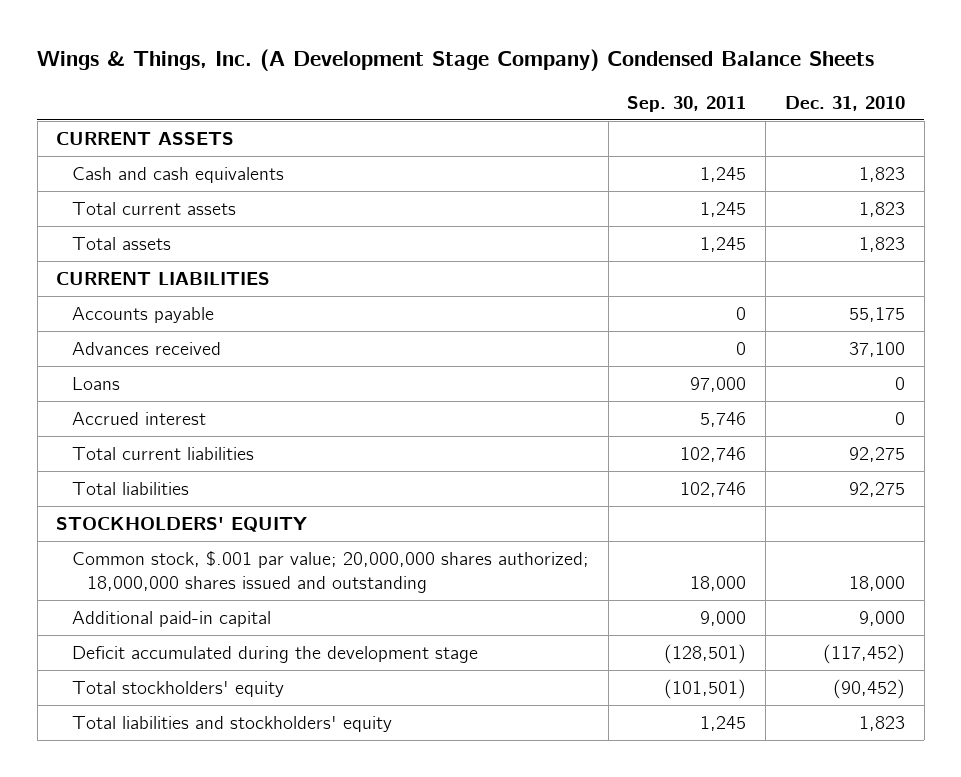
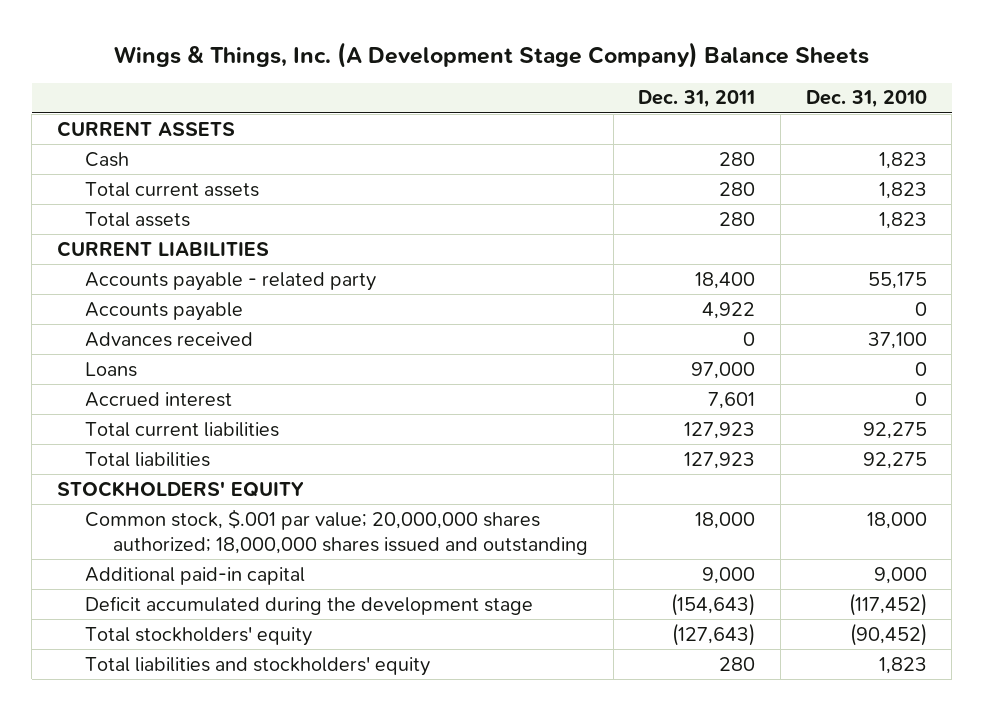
- Wings & Things, Inc. (A Development Stage Company) Condensed Balance Sheets
+ Wings & Things, Inc. (A Development Stage Company) Balance Sheets
- | Sep. 30, 2011 | Dec. 31, 2010
+ | Dec. 31, 2011 | Dec. 31, 2010
- Cash and cash equivalents | 1,245 | 1,823
+ Cash | 280 | 1,823
- Accounts payable | 0 | 55,175
+ Accounts payable - related party | 18,400 | 55,175
+ Accounts payable | 4,922 | 0

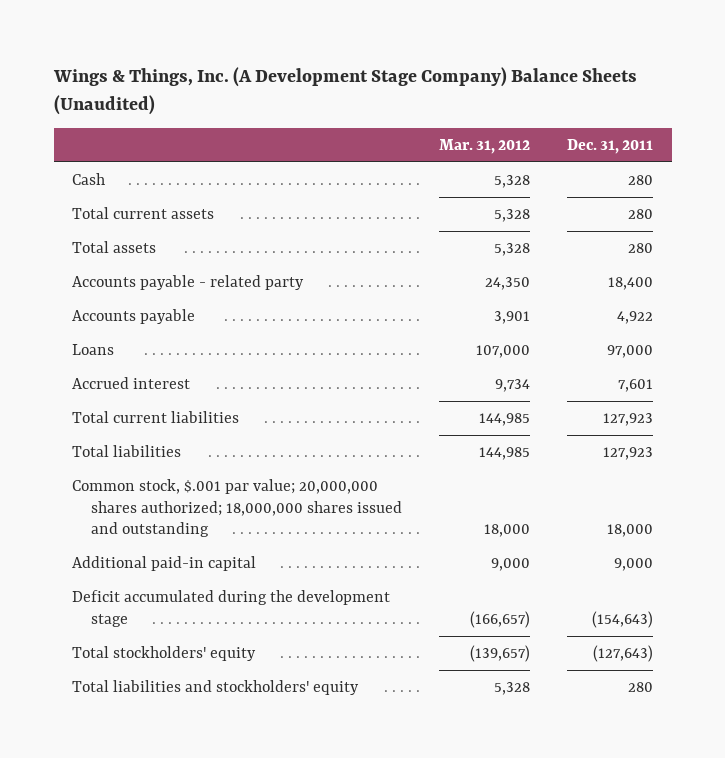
- Wings & Things, Inc. (A Development Stage Company) Balance Sheets
+ Wings & Things, Inc. (A Development Stage Company) Balance Sheets (Unaudited)
- | Dec. 31, 2011 | Dec. 31, 2010
+ | Mar. 31, 2012 | Dec. 31, 2011
- CURRENT ASSETS
- CURRENT LIABILITIES
- Advances received | 0 | 37,100
- STOCKHOLDERS' EQUITY

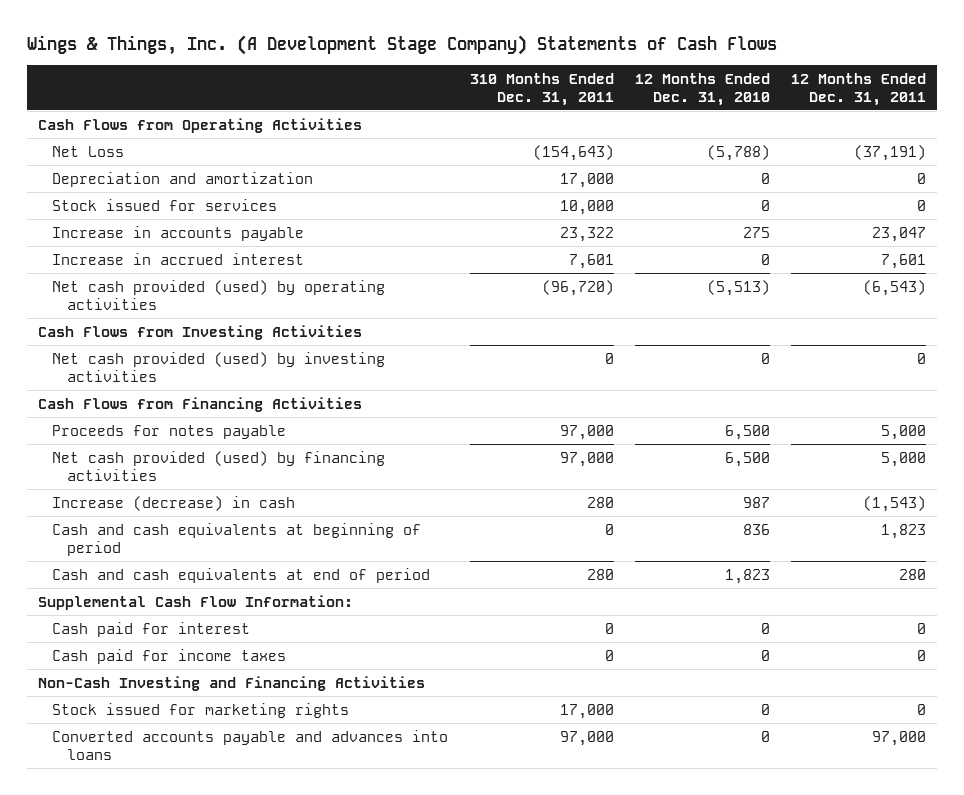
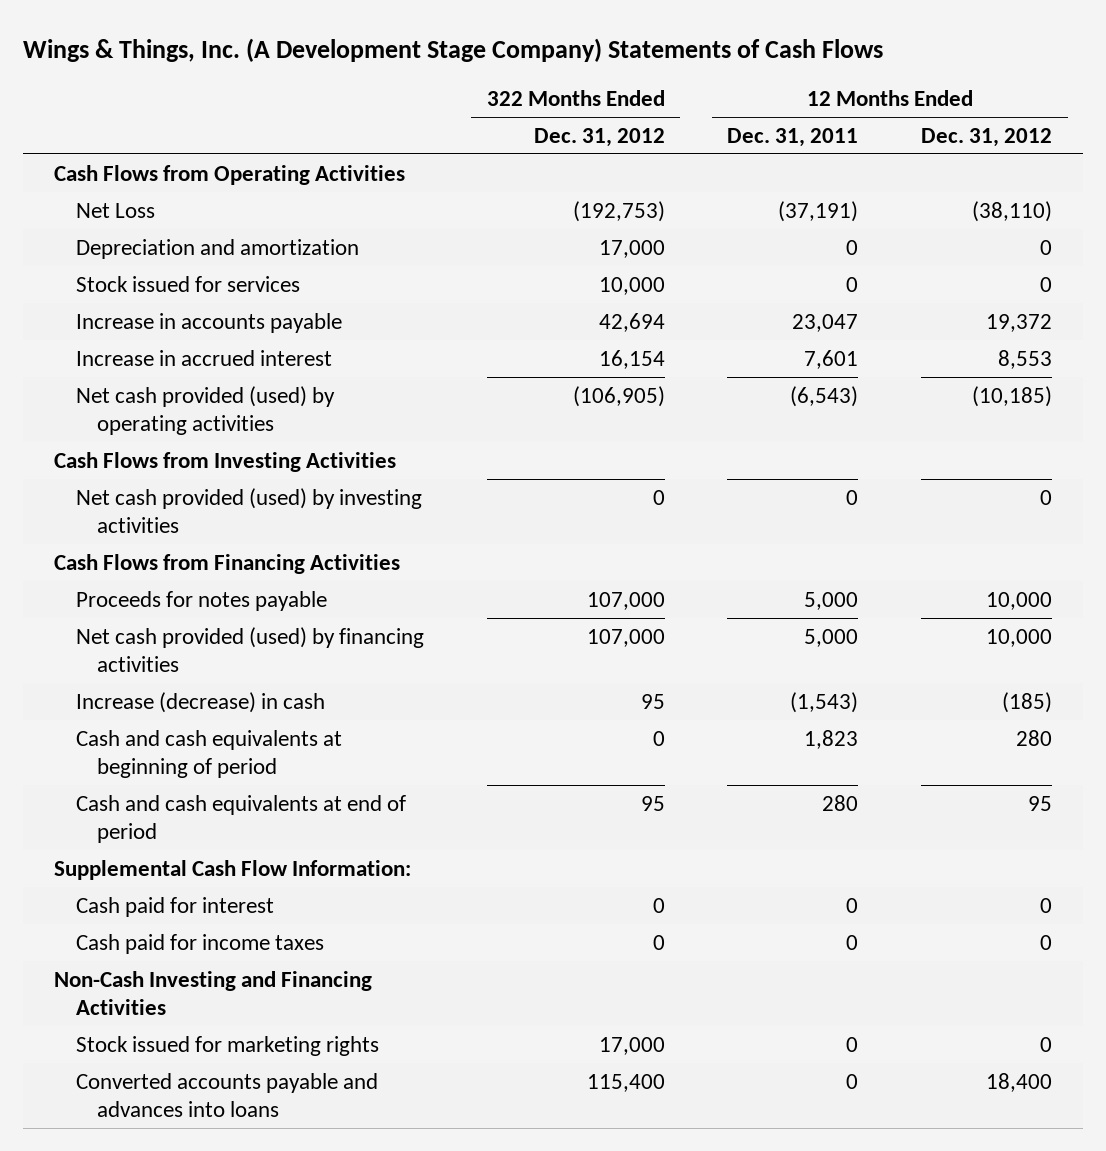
- | 310 Months Ended Dec. 31, 2011 | 12 Months Ended Dec. 31, 2010 | 12 Months Ended Dec. 31, 2011
+ | 322 Months Ended Dec. 31, 2012 | 12 Months Ended Dec. 31, 2011 | 12 Months Ended Dec. 31, 2012
- Converted accounts payable and advances into loans | 97,000 | 0 | 97,000
+ Converted accounts payable and advances into loans | 115,400 | 0 | 18,400

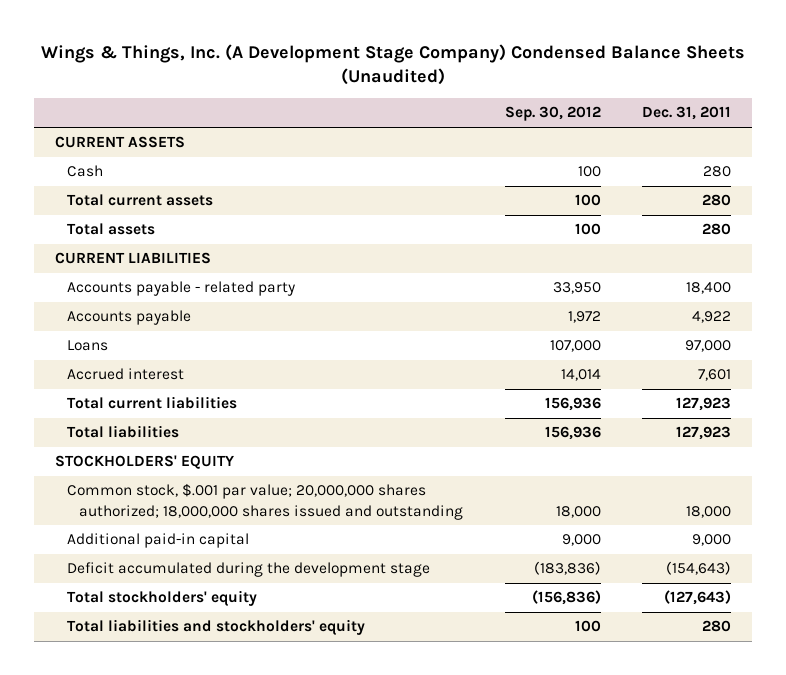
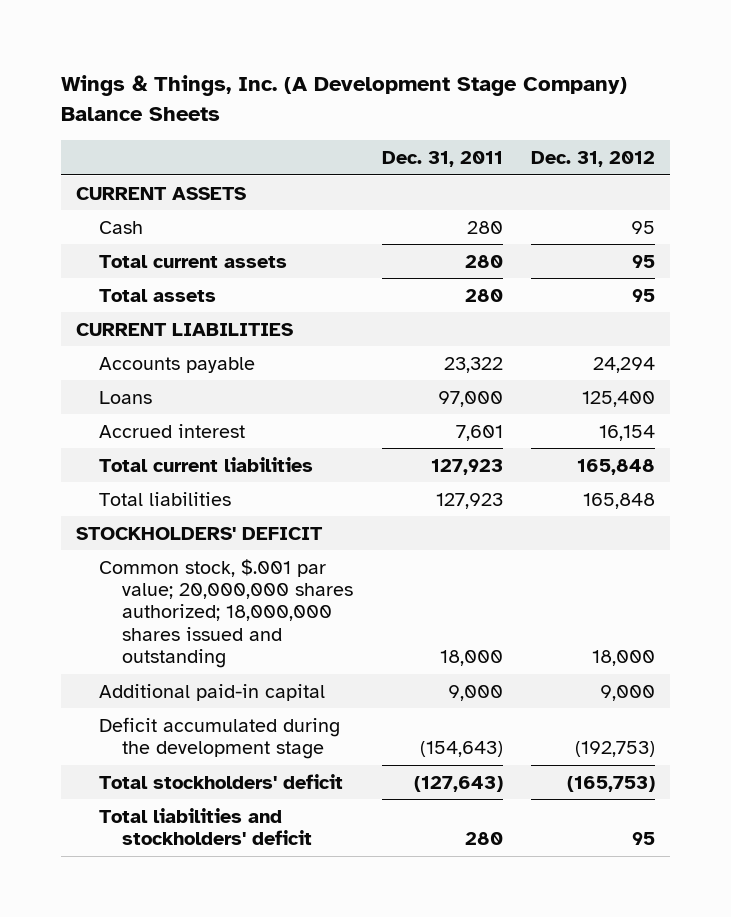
- Wings & Things, Inc. (A Development Stage Company) Condensed Balance Sheets (Unaudited)
+ Wings & Things, Inc. (A Development Stage Company) Balance Sheets
- | Sep. 30, 2012 | Dec. 31, 2011
+ | Dec. 31, 2011 | Dec. 31, 2012
- Accounts payable - related party | 33,950 | 18,400
- Accounts payable | 1,972 | 4,922
+ Accounts payable | 23,322 | 24,294
- STOCKHOLDERS' EQUITY
+ STOCKHOLDERS' DEFICIT
- Total stockholders' equity | (156,836) | (127,643)
- Total liabilities and stockholders' equity | 100 | 280
+ Total stockholders' deficit | (127,643) | (165,753)
+ Total liabilities and stockholders' deficit | 280 | 95

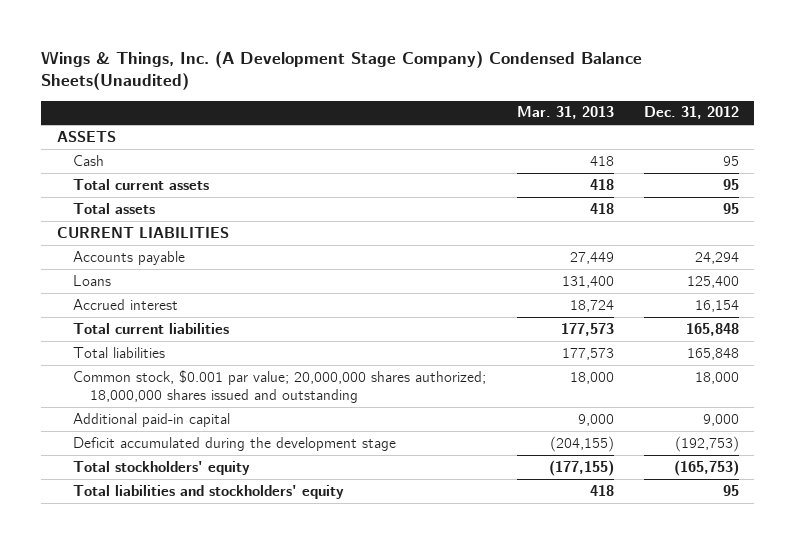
- Wings & Things, Inc. (A Development Stage Company) Balance Sheets
+ Wings & Things, Inc. (A Development Stage Company) Condensed Balance Sheets(Unaudited)
- | Dec. 31, 2011 | Dec. 31, 2012
+ | Mar. 31, 2013 | Dec. 31, 2012
- CURRENT ASSETS
+ ASSETS
- STOCKHOLDERS' DEFICIT
- Common stock, $.001 par value; 20,000,000 shares authorized; 18,000,000 shares issued and outstanding | 18,000 | 18,000
+ Common stock, $0.001 par value; 20,000,000 shares authorized; 18,000,000 shares issued and outstanding | 18,000 | 18,000
- Total stockholders' deficit | (127,643) | (165,753)
- Total liabilities and stockholders' deficit | 280 | 95
+ Total stockholders' equity | (177,155) | (165,753)
+ Total liabilities and stockholders' equity | 418 | 95

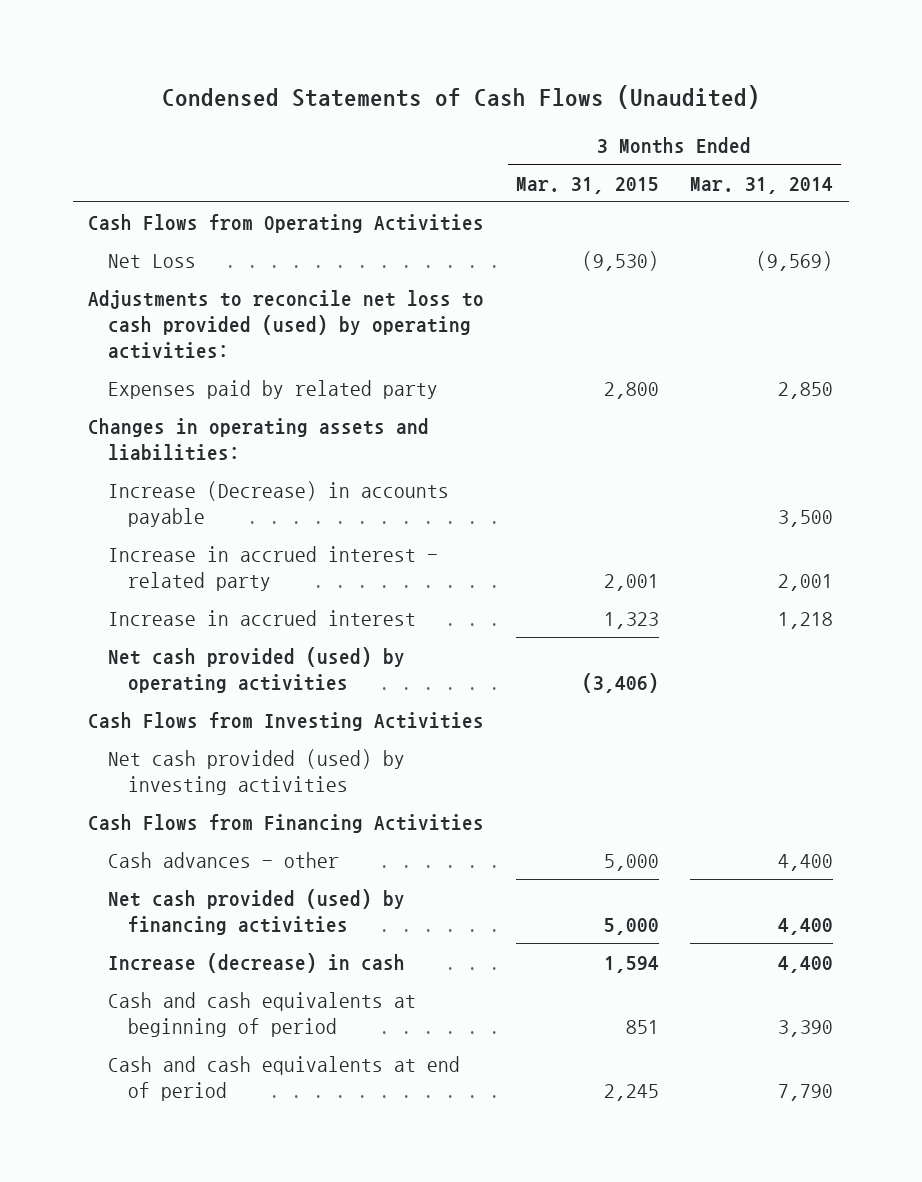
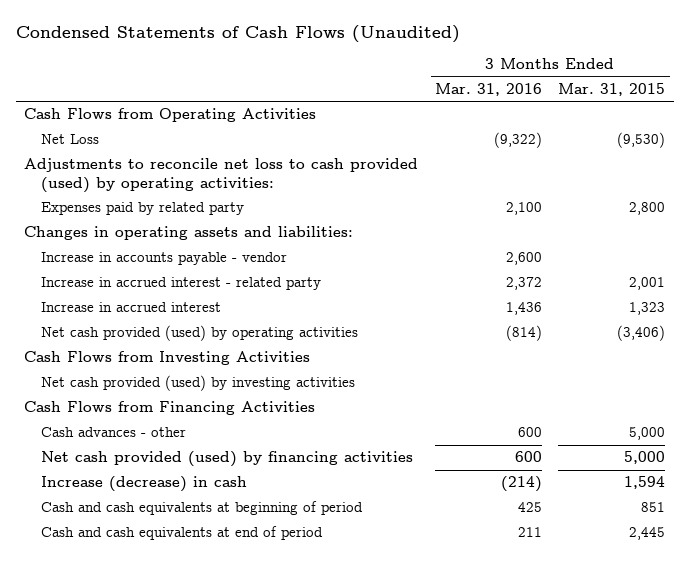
- | 3 Months Ended Mar. 31, 2015 | 3 Months Ended Mar. 31, 2014
+ | 3 Months Ended Mar. 31, 2016 | 3 Months Ended Mar. 31, 2015
- Increase (Decrease) in accounts payable | | 3,500
+ Increase in accounts payable - vendor | 2,600 |
- Cash and cash equivalents at end of period | 2,245 | 7,790
+ Cash and cash equivalents at end of period | 211 | 2,445

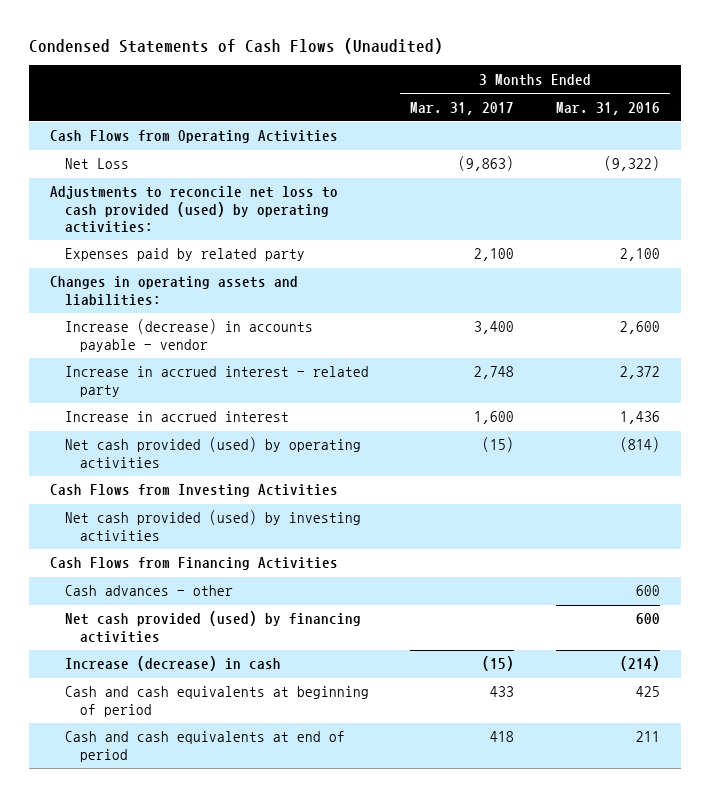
- | 3 Months Ended Mar. 31, 2016 | 3 Months Ended Mar. 31, 2015
+ | 3 Months Ended Mar. 31, 2017 | 3 Months Ended Mar. 31, 2016
- Increase in accounts payable - vendor | 2,600 |
+ Increase (decrease) in accounts payable - vendor | 3,400 | 2,600

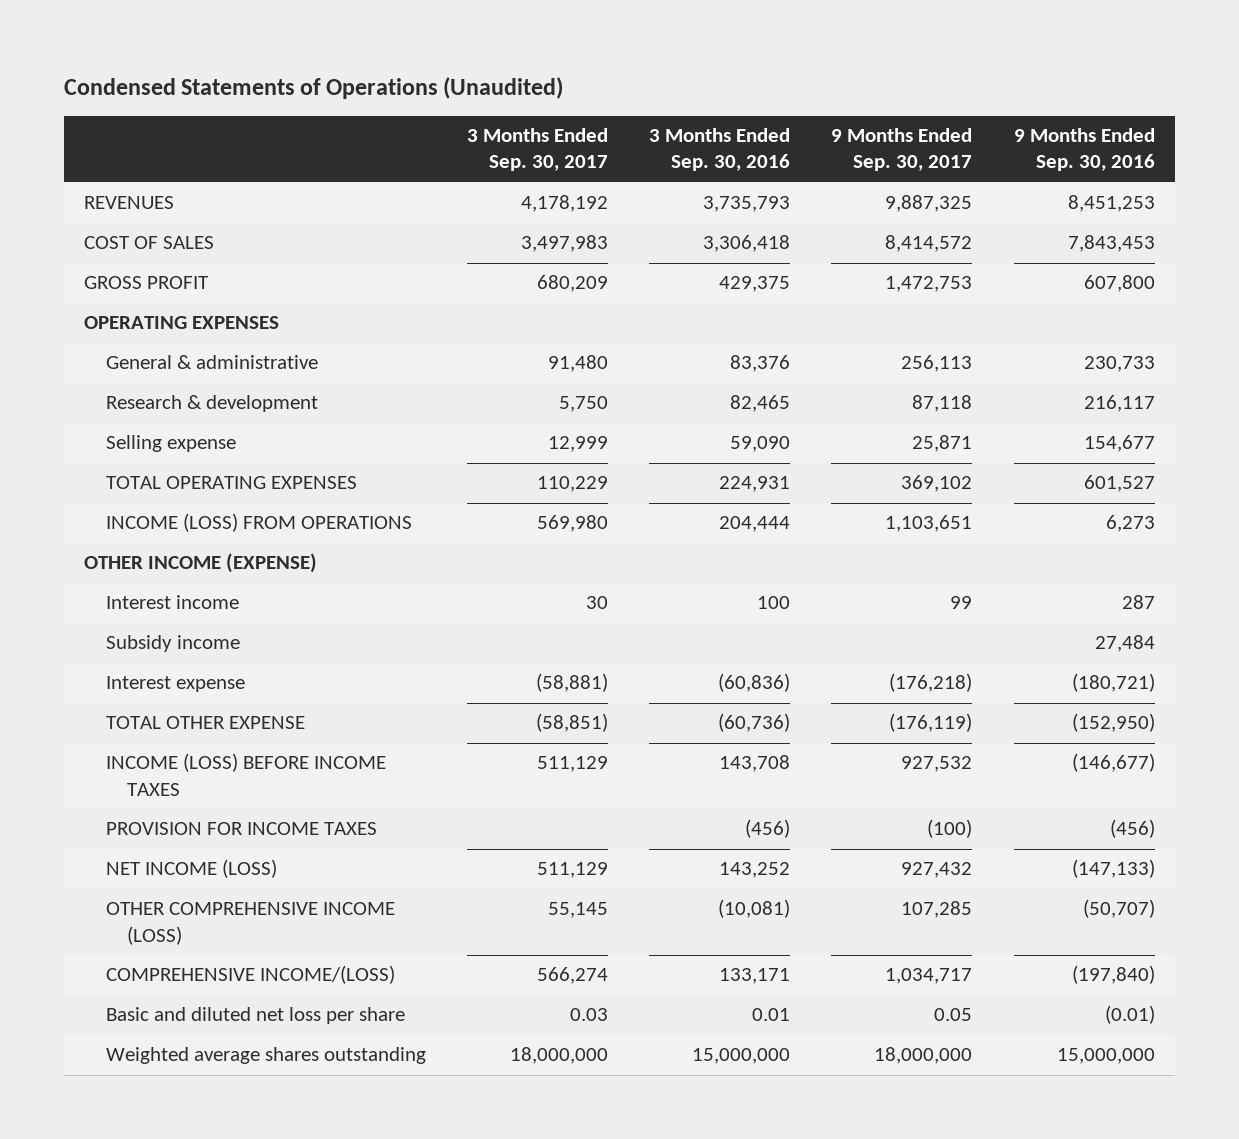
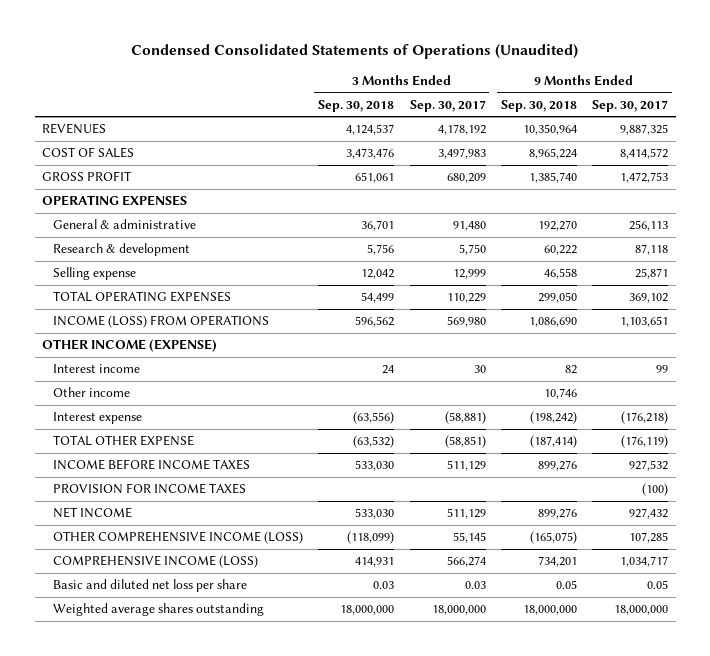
- Condensed Statements of Operations (Unaudited)
+ Condensed Consolidated Statements of Operations (Unaudited)
- | 3 Months Ended Sep. 30, 2017 | 3 Months Ended Sep. 30, 2016 | 9 Months Ended Sep. 30, 2017 | 9 Months Ended Sep. 30, 2016
+ | 3 Months Ended Sep. 30, 2018 | 3 Months Ended Sep. 30, 2017 | 9 Months Ended Sep. 30, 2018 | 9 Months Ended Sep. 30, 2017
- Subsidy income | | | | 27,484
+ Other income | | | 10,746 |
- INCOME (LOSS) BEFORE INCOME TAXES | 511,129 | 143,708 | 927,532 | (146,677)
+ INCOME BEFORE INCOME TAXES | 533,030 | 511,129 | 899,276 | 927,532
- NET INCOME (LOSS) | 511,129 | 143,252 | 927,432 | (147,133)
+ NET INCOME | 533,030 | 511,129 | 899,276 | 927,432
- COMPREHENSIVE INCOME/(LOSS) | 566,274 | 133,171 | 1,034,717 | (197,840)
+ COMPREHENSIVE INCOME (LOSS) | 414,931 | 566,274 | 734,201 | 1,034,717

